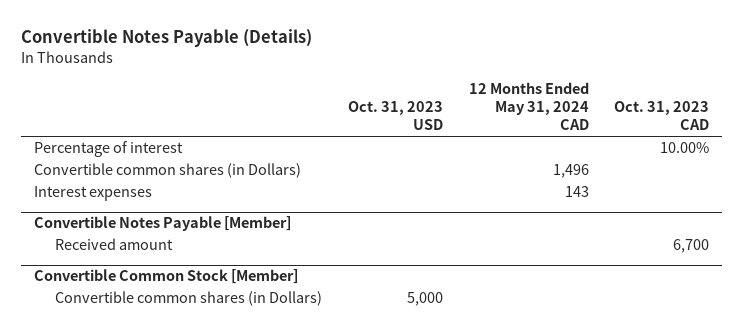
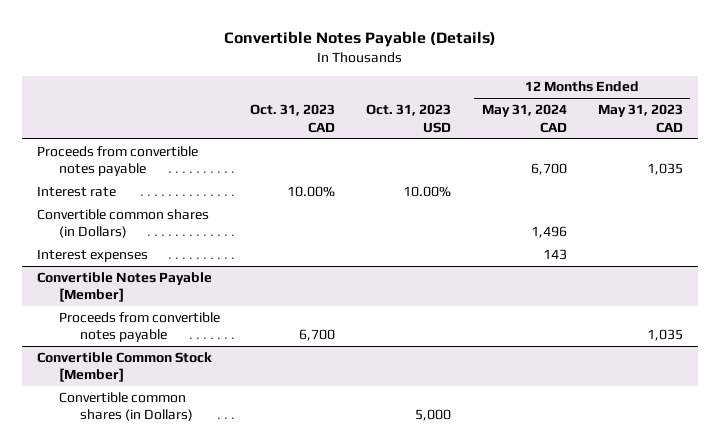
- | Oct. 31, 2023 USD | 12 Months Ended May 31, 2024 CAD | Oct. 31, 2023 CAD
+ | Oct. 31, 2023 CAD | Oct. 31, 2023 USD | 12 Months Ended May 31, 2024 CAD | 12 Months Ended May 31, 2023 CAD
- Percentage of interest | | | 10.00%
+ Proceeds from convertible notes payable | | | 6,700 | 1,035
+ Interest rate | 10.00% | 10.00% | |
@ Convertible Notes Payable [Member]
- Received amount | | | 6,700
+ Proceeds from convertible notes payable | 6,700 | | | 1,035

